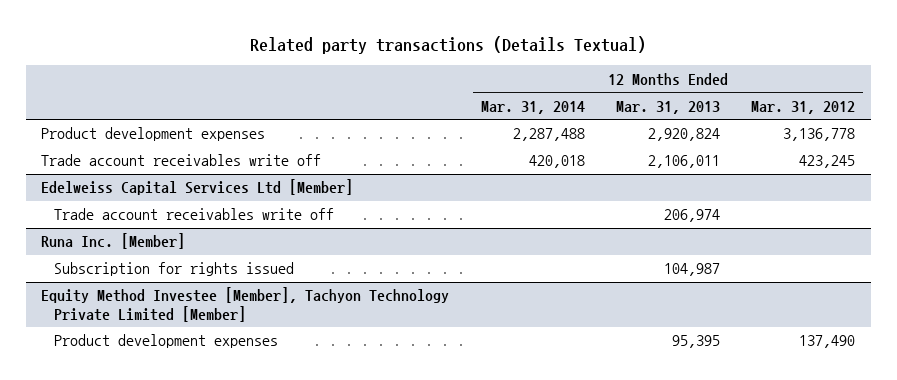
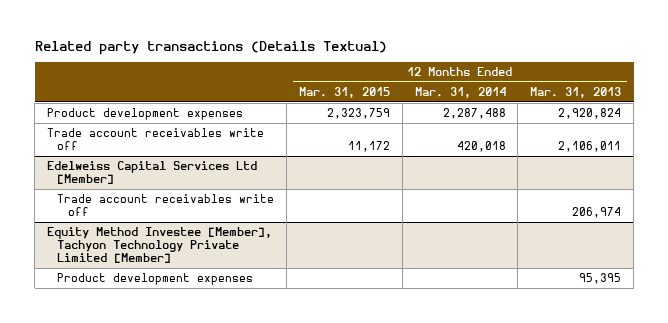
- | 12 Months Ended Mar. 31, 2014 | 12 Months Ended Mar. 31, 2013 | 12 Months Ended Mar. 31, 2012
+ | 12 Months Ended Mar. 31, 2015 | 12 Months Ended Mar. 31, 2014 | 12 Months Ended Mar. 31, 2013
- Runa Inc. [Member]
- Subscription for rights issued | | 104,987 |

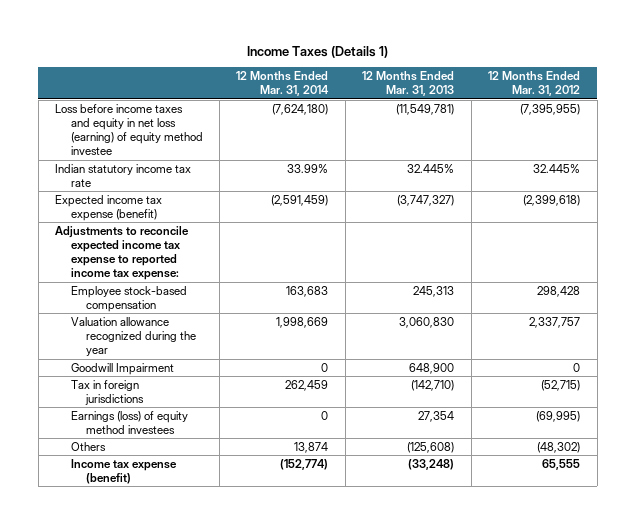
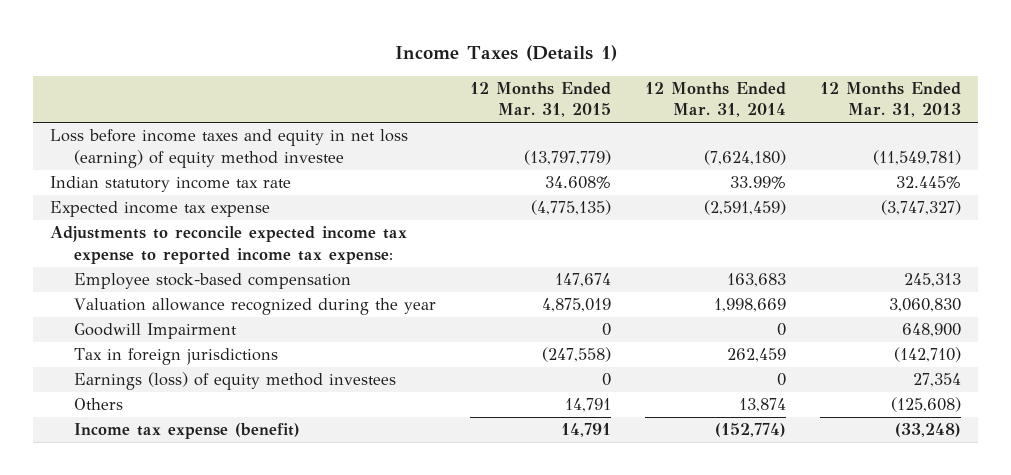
- | 12 Months Ended Mar. 31, 2014 | 12 Months Ended Mar. 31, 2013 | 12 Months Ended Mar. 31, 2012
+ | 12 Months Ended Mar. 31, 2015 | 12 Months Ended Mar. 31, 2014 | 12 Months Ended Mar. 31, 2013
- Expected income tax expense (benefit) | (2,591,459) | (3,747,327) | (2,399,618)
+ Expected income tax expense | (4,775,135) | (2,591,459) | (3,747,327)

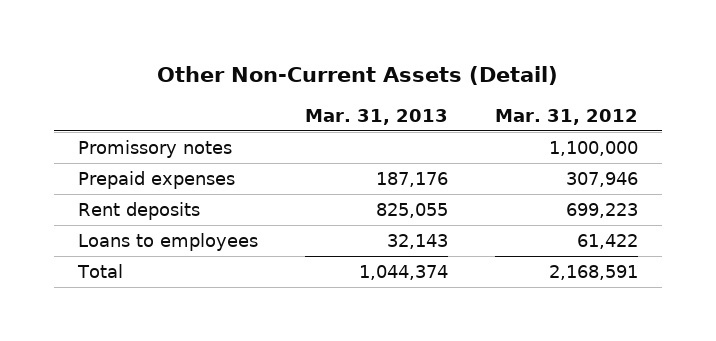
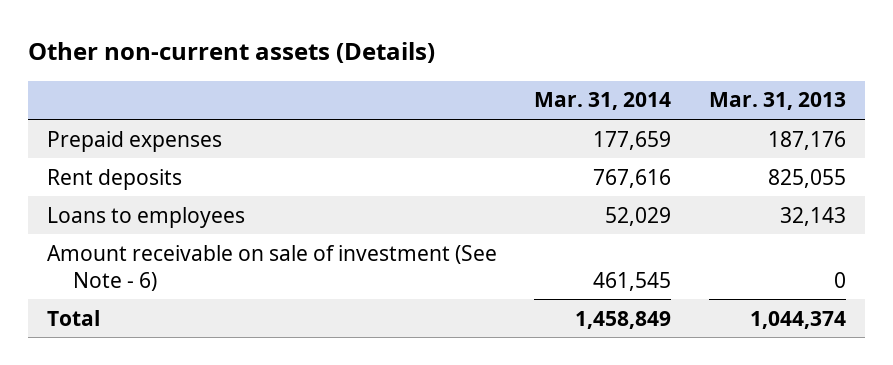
- Other Non-Current Assets (Detail)
+ Other non-current assets (Details)
- | Mar. 31, 2013 | Mar. 31, 2012
+ | Mar. 31, 2014 | Mar. 31, 2013
- Promissory notes | | 1,100,000
+ Amount receivable on sale of investment (See Note - 6) | 461,545 | 0

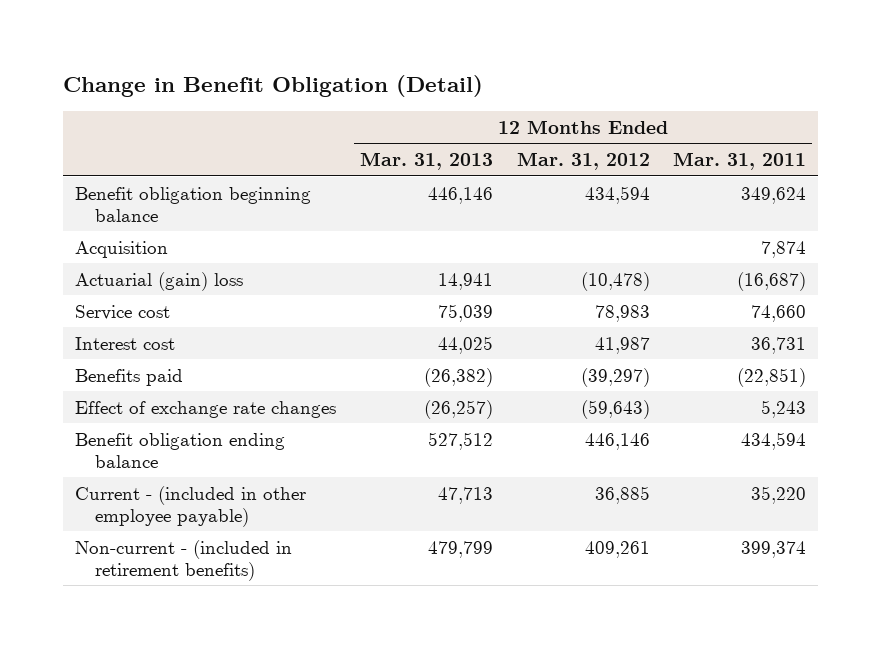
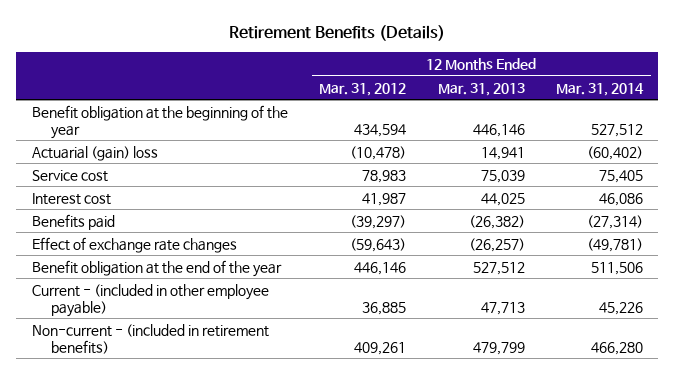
- Change in Benefit Obligation (Detail)
+ Retirement Benefits (Details)
- | 12 Months Ended Mar. 31, 2013 | 12 Months Ended Mar. 31, 2012 | 12 Months Ended Mar. 31, 2011
+ | 12 Months Ended Mar. 31, 2012 | 12 Months Ended Mar. 31, 2013 | 12 Months Ended Mar. 31, 2014
- Benefit obligation beginning balance | 446,146 | 434,594 | 349,624
- Acquisition | | | 7,874
+ Benefit obligation at the beginning of the year | 434,594 | 446,146 | 527,512
- Benefit obligation ending balance | 527,512 | 446,146 | 434,594
+ Benefit obligation at the end of the year | 446,146 | 527,512 | 511,506

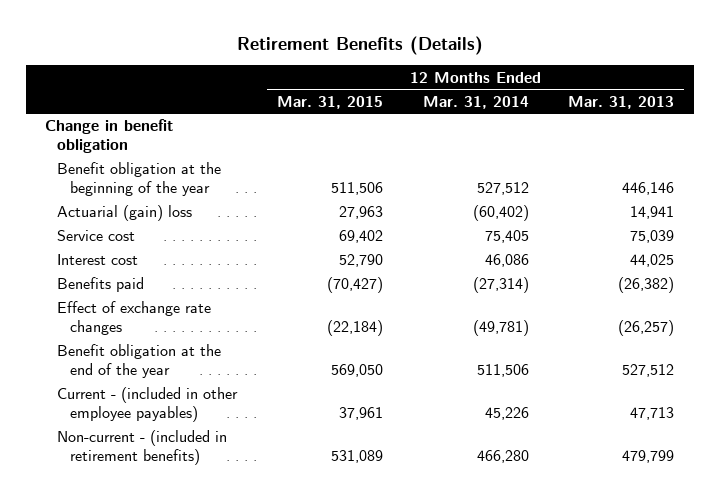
- | 12 Months Ended Mar. 31, 2012 | 12 Months Ended Mar. 31, 2013 | 12 Months Ended Mar. 31, 2014
+ | 12 Months Ended Mar. 31, 2015 | 12 Months Ended Mar. 31, 2014 | 12 Months Ended Mar. 31, 2013
+ Change in benefit obligation
- Current - (included in other employee payable) | 36,885 | 47,713 | 45,226
+ Current - (included in other employee payables) | 37,961 | 45,226 | 47,713

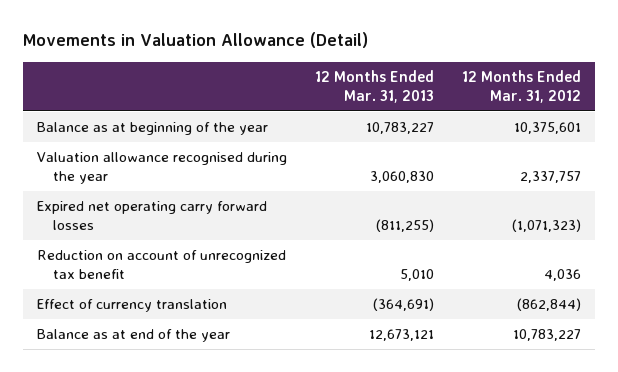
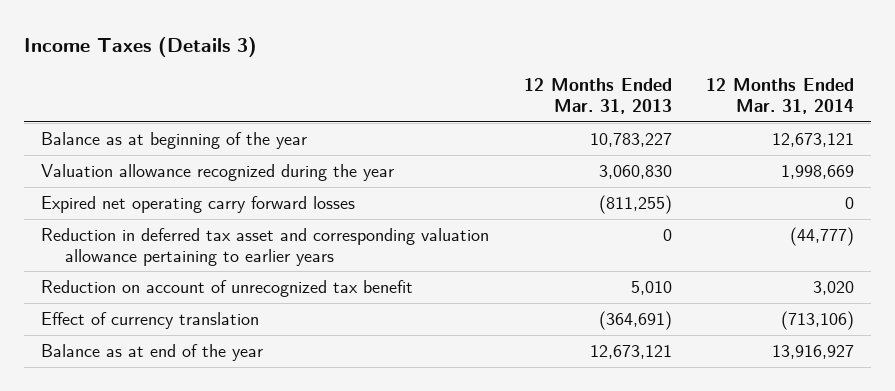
- Movements in Valuation Allowance (Detail)
+ Income Taxes (Details 3)
- | 12 Months Ended Mar. 31, 2013 | 12 Months Ended Mar. 31, 2012
+ | 12 Months Ended Mar. 31, 2013 | 12 Months Ended Mar. 31, 2014
- Valuation allowance recognised during the year | 3,060,830 | 2,337,757
+ Valuation allowance recognized during the year | 3,060,830 | 1,998,669
+ Reduction in deferred tax asset and corresponding valuation allowance pertaining to earlier years | 0 | (44,777)

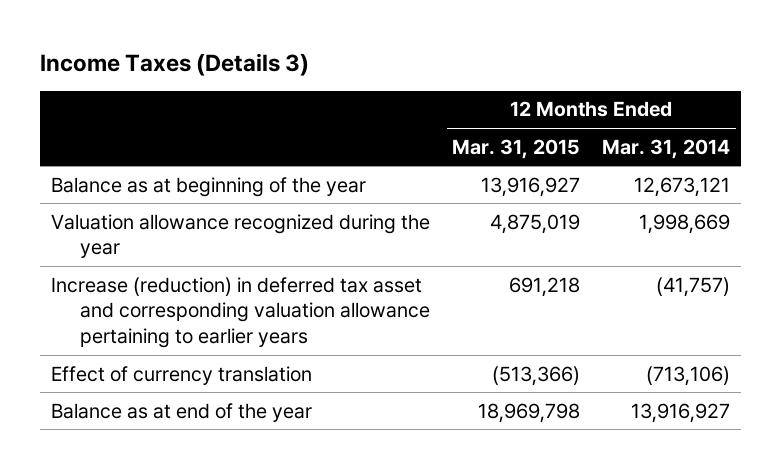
- | 12 Months Ended Mar. 31, 2013 | 12 Months Ended Mar. 31, 2014
+ | 12 Months Ended Mar. 31, 2015 | 12 Months Ended Mar. 31, 2014
- Expired net operating carry forward losses | (811,255) | 0
- Reduction in deferred tax asset and corresponding valuation allowance pertaining to earlier years | 0 | (44,777)
- Reduction on account of unrecognized tax benefit | 5,010 | 3,020
+ Increase (reduction) in deferred tax asset and corresponding valuation allowance pertaining to earlier years | 691,218 | (41,757)

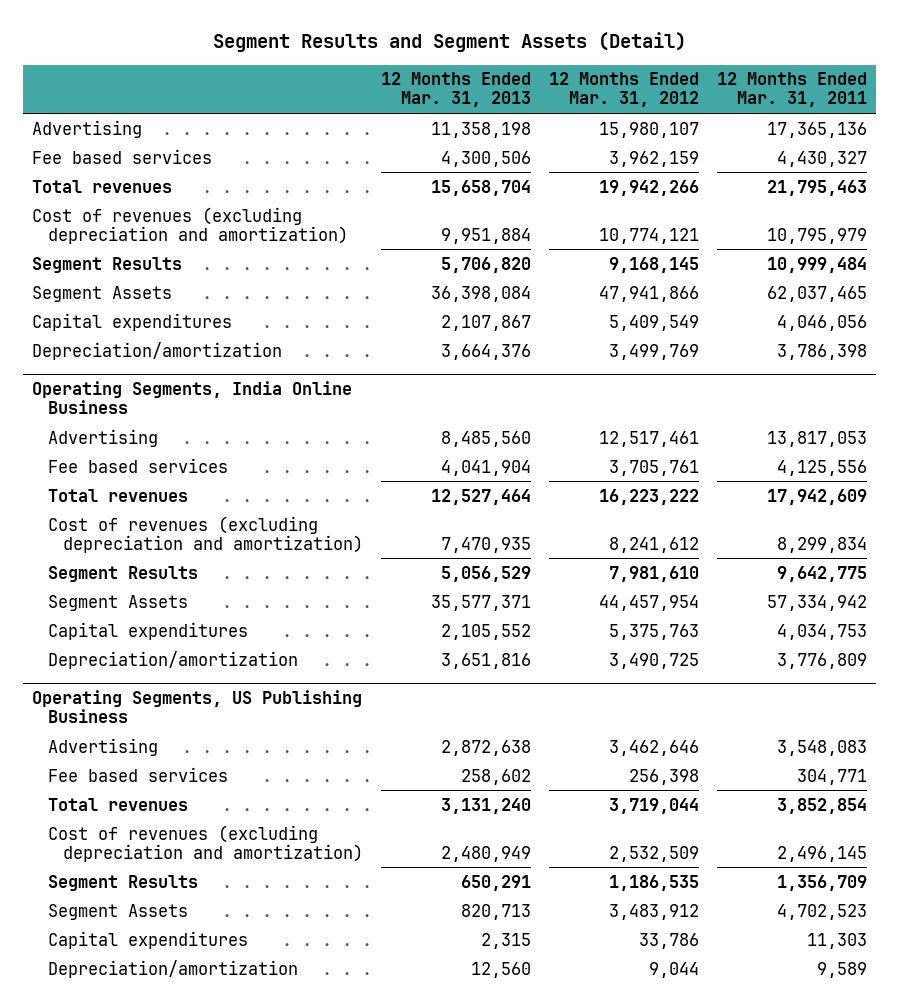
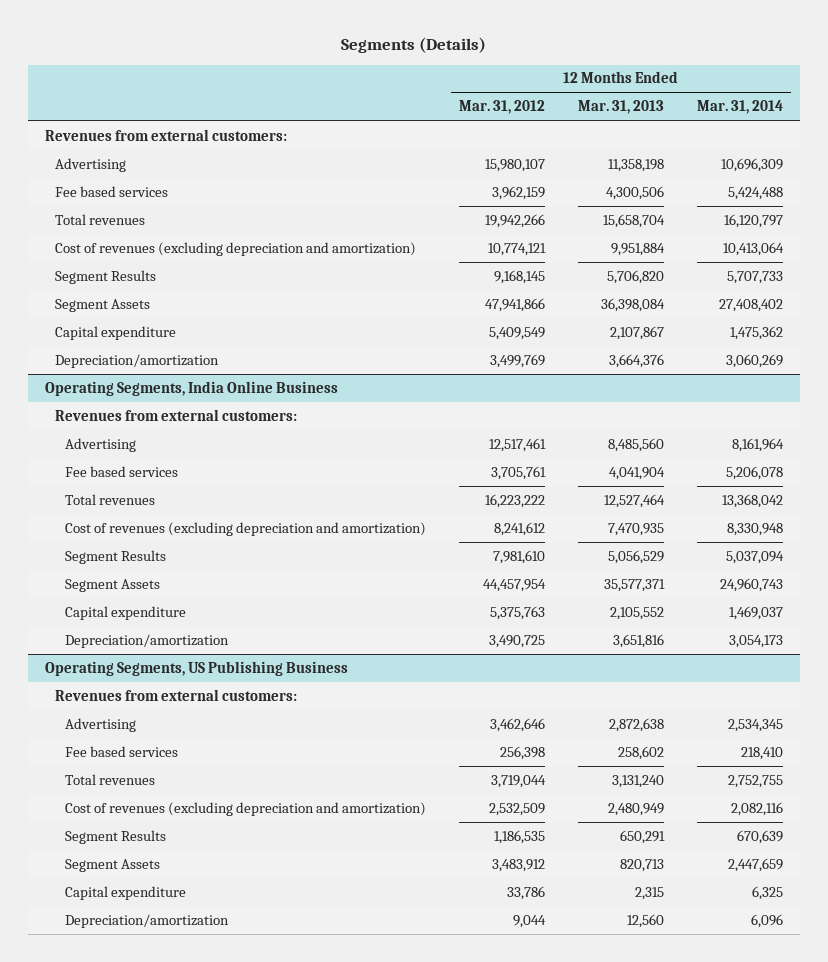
- Segment Results and Segment Assets (Detail)
+ Segments (Details)
- | 12 Months Ended Mar. 31, 2013 | 12 Months Ended Mar. 31, 2012 | 12 Months Ended Mar. 31, 2011
+ | 12 Months Ended Mar. 31, 2012 | 12 Months Ended Mar. 31, 2013 | 12 Months Ended Mar. 31, 2014
+ Revenues from external customers:
- Capital expenditures | 2,107,867 | 5,409,549 | 4,046,056
+ Capital expenditure | 5,409,549 | 2,107,867 | 1,475,362
@ Operating Segments, India Online Business
+ Revenues from external customers:
- Capital expenditures | 2,105,552 | 5,375,763 | 4,034,753
+ Capital expenditure | 5,375,763 | 2,105,552 | 1,469,037
@ Operating Segments, US Publishing Business
+ Revenues from external customers:
- Capital expenditures | 2,315 | 33,786 | 11,303
+ Capital expenditure | 33,786 | 2,315 | 6,325

